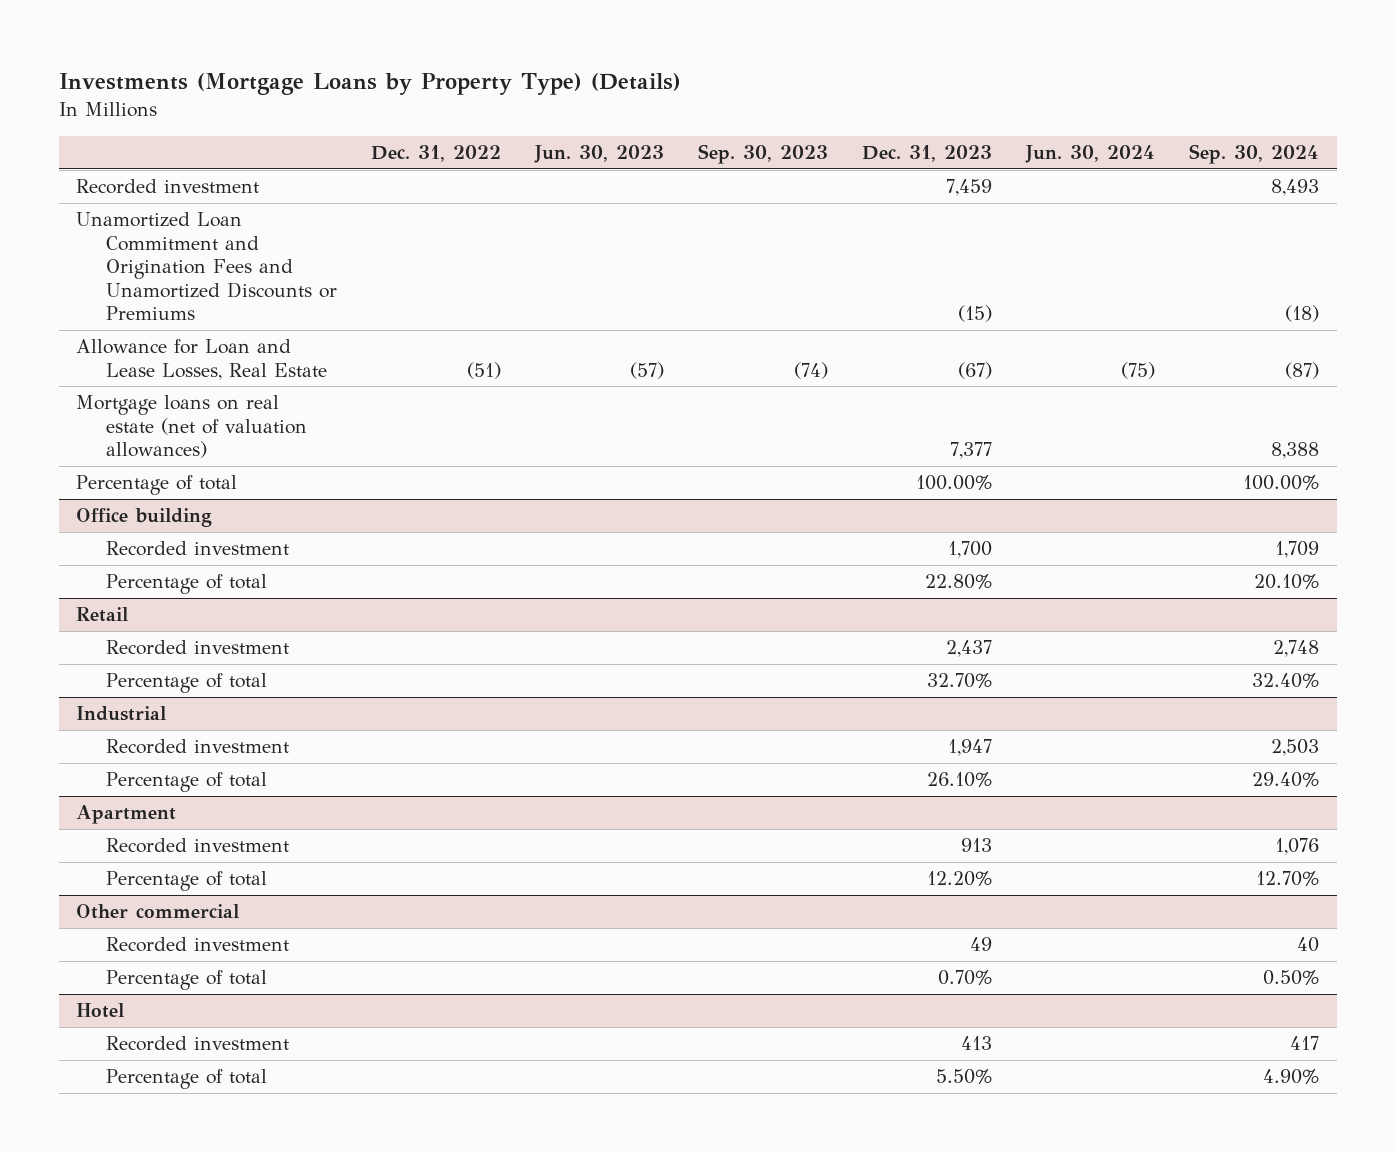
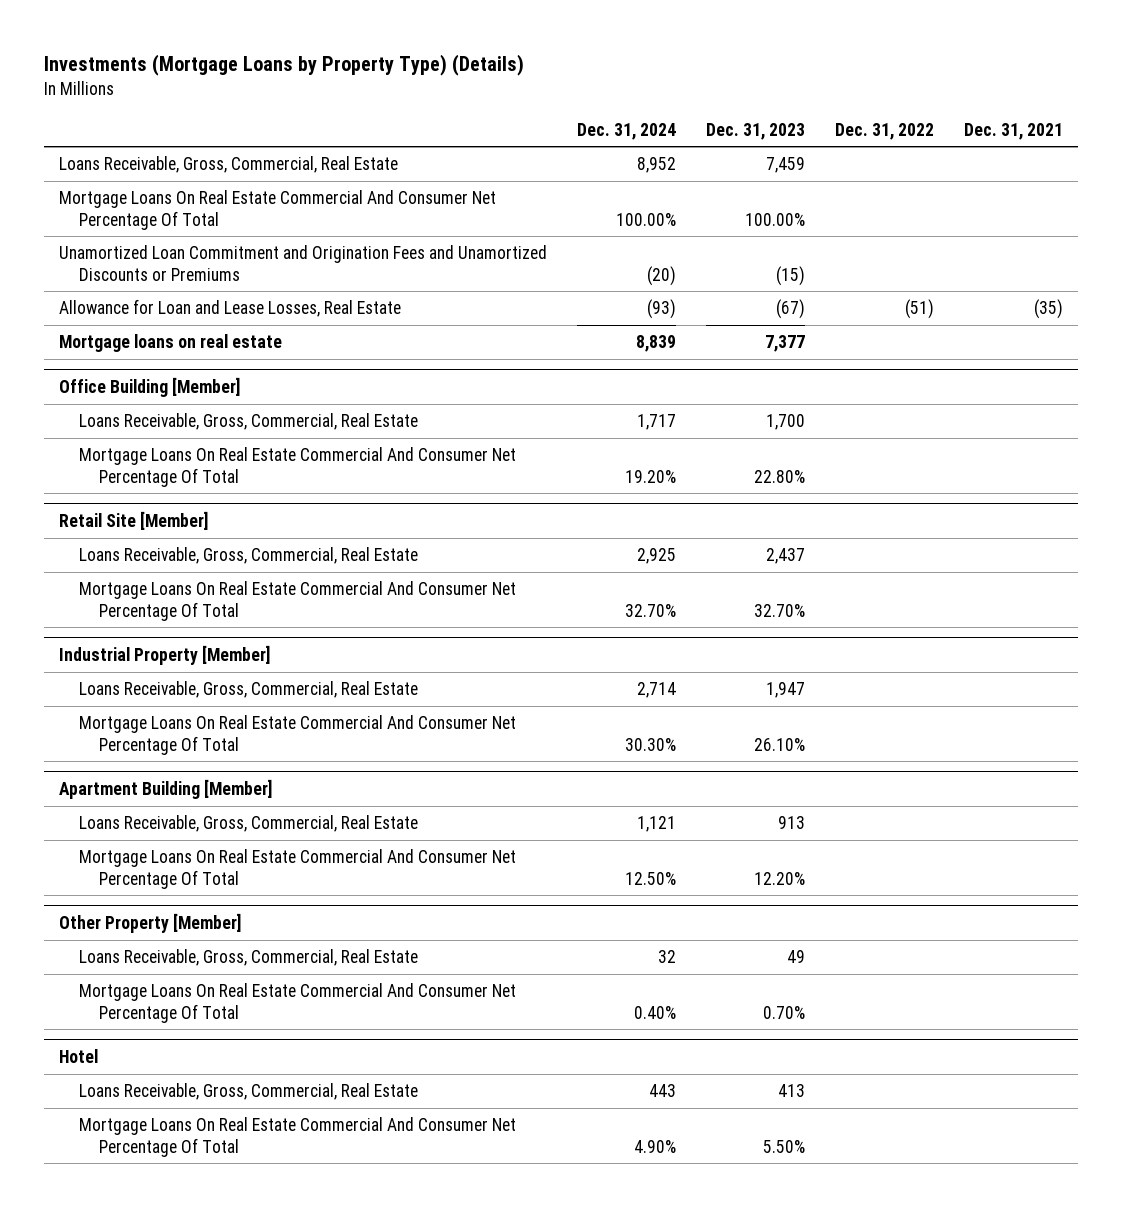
- | Dec. 31, 2022 | Jun. 30, 2023 | Sep. 30, 2023 | Dec. 31, 2023 | Jun. 30, 2024 | Sep. 30, 2024
+ | Dec. 31, 2024 | Dec. 31, 2023 | Dec. 31, 2022 | Dec. 31, 2021
- Recorded investment | | | | 7,459 | | 8,493
+ Loans Receivable, Gross, Commercial, Real Estate | 8,952 | 7,459 | |
+ Mortgage Loans On Real Estate Commercial And Consumer Net Percentage Of Total | 100.00% | 100.00% | |
- Mortgage loans on real estate (net of valuation allowances) | | | | 7,377 | | 8,388
- Percentage of total | | | | 100.00% | | 100.00%
- Office building
- Recorded investment | | | | 1,700 | | 1,709
- Percentage of total | | | | 22.80% | | 20.10%
- Retail
- Recorded investment | | | | 2,437 | | 2,748
- Percentage of total | | | | 32.70% | | 32.40%
- Industrial
- Recorded investment | | | | 1,947 | | 2,503
- Percentage of total | | | | 26.10% | | 29.40%
- Apartment
- Recorded investment | | | | 913 | | 1,076
- Percentage of total | | | | 12.20% | | 12.70%
- Other commercial
- Recorded investment | | | | 49 | | 40
- Percentage of total | | | | 0.70% | | 0.50%
+ Mortgage loans on real estate | 8,839 | 7,377 | |
+ Office Building [Member]
+ Loans Receivable, Gross, Commercial, Real Estate | 1,717 | 1,700 | |
+ Mortgage Loans On Real Estate Commercial And Consumer Net Percentage Of Total | 19.20% | 22.80% | |
+ Retail Site [Member]
+ Loans Receivable, Gross, Commercial, Real Estate | 2,925 | 2,437 | |
+ Mortgage Loans On Real Estate Commercial And Consumer Net Percentage Of Total | 32.70% | 32.70% | |
+ Industrial Property [Member]
+ Loans Receivable, Gross, Commercial, Real Estate | 2,714 | 1,947 | |
+ Mortgage Loans On Real Estate Commercial And Consumer Net Percentage Of Total | 30.30% | 26.10% | |
+ Apartment Building [Member]
+ Loans Receivable, Gross, Commercial, Real Estate | 1,121 | 913 | |
+ Mortgage Loans On Real Estate Commercial And Consumer Net Percentage Of Total | 12.50% | 12.20% | |
+ Other Property [Member]
+ Loans Receivable, Gross, Commercial, Real Estate | 32 | 49 | |
+ Mortgage Loans On Real Estate Commercial And Consumer Net Percentage Of Total | 0.40% | 0.70% | |
@ Hotel
- Recorded investment | | | | 413 | | 417
- Percentage of total | | | | 5.50% | | 4.90%
+ Loans Receivable, Gross, Commercial, Real Estate | 443 | 413 | |
+ Mortgage Loans On Real Estate Commercial And Consumer Net Percentage Of Total | 4.90% | 5.50% | |

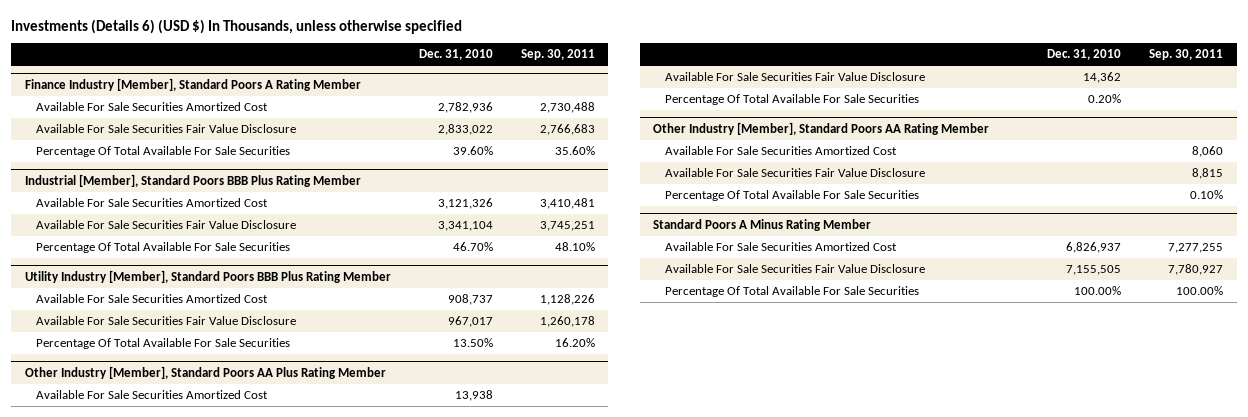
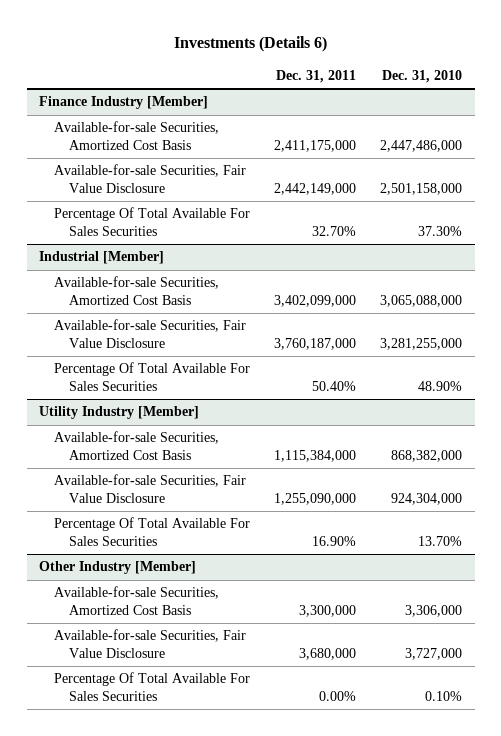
- Investments (Details 6) (USD $) In Thousands, unless otherwise specified
+ Investments (Details 6)
- | Dec. 31, 2010 | Sep. 30, 2011
+ | Dec. 31, 2011 | Dec. 31, 2010
- Finance Industry [Member], Standard Poors A Rating Member
- Available For Sale Securities Amortized Cost | 2,782,936 | 2,730,488
- Available For Sale Securities Fair Value Disclosure | 2,833,022 | 2,766,683
- Percentage Of Total Available For Sale Securities | 39.60% | 35.60%
- Industrial [Member], Standard Poors BBB Plus Rating Member
- Available For Sale Securities Amortized Cost | 3,121,326 | 3,410,481
- Available For Sale Securities Fair Value Disclosure | 3,341,104 | 3,745,251
- Percentage Of Total Available For Sale Securities | 46.70% | 48.10%
- Utility Industry [Member], Standard Poors BBB Plus Rating Member
- Available For Sale Securities Amortized Cost | 908,737 | 1,128,226
- Available For Sale Securities Fair Value Disclosure | 967,017 | 1,260,178
- Percentage Of Total Available For Sale Securities | 13.50% | 16.20%
- Other Industry [Member], Standard Poors AA Plus Rating Member
- Available For Sale Securities Amortized Cost | 13,938 |
- Available For Sale Securities Fair Value Disclosure | 14,362 |
- Percentage Of Total Available For Sale Securities | 0.20% |
- Other Industry [Member], Standard Poors AA Rating Member
- Available For Sale Securities Amortized Cost | | 8,060
- Available For Sale Securities Fair Value Disclosure | | 8,815
- Percentage Of Total Available For Sale Securities | | 0.10%
- Standard Poors A Minus Rating Member
- Available For Sale Securities Amortized Cost | 6,826,937 | 7,277,255
- Available For Sale Securities Fair Value Disclosure | 7,155,505 | 7,780,927
- Percentage Of Total Available For Sale Securities | 100.00% | 100.00%
+ Finance Industry [Member]
+ Available-for-sale Securities, Amortized Cost Basis | 2,411,175,000 | 2,447,486,000
+ Available-for-sale Securities, Fair Value Disclosure | 2,442,149,000 | 2,501,158,000
+ Percentage Of Total Available For Sales Securities | 32.70% | 37.30%
+ Industrial [Member]
+ Available-for-sale Securities, Amortized Cost Basis | 3,402,099,000 | 3,065,088,000
+ Available-for-sale Securities, Fair Value Disclosure | 3,760,187,000 | 3,281,255,000
+ Percentage Of Total Available For Sales Securities | 50.40% | 48.90%
+ Utility Industry [Member]
+ Available-for-sale Securities, Amortized Cost Basis | 1,115,384,000 | 868,382,000
+ Available-for-sale Securities, Fair Value Disclosure | 1,255,090,000 | 924,304,000
+ Percentage Of Total Available For Sales Securities | 16.90% | 13.70%
+ Other Industry [Member]
+ Available-for-sale Securities, Amortized Cost Basis | 3,300,000 | 3,306,000
+ Available-for-sale Securities, Fair Value Disclosure | 3,680,000 | 3,727,000
+ Percentage Of Total Available For Sales Securities | 0.00% | 0.10%

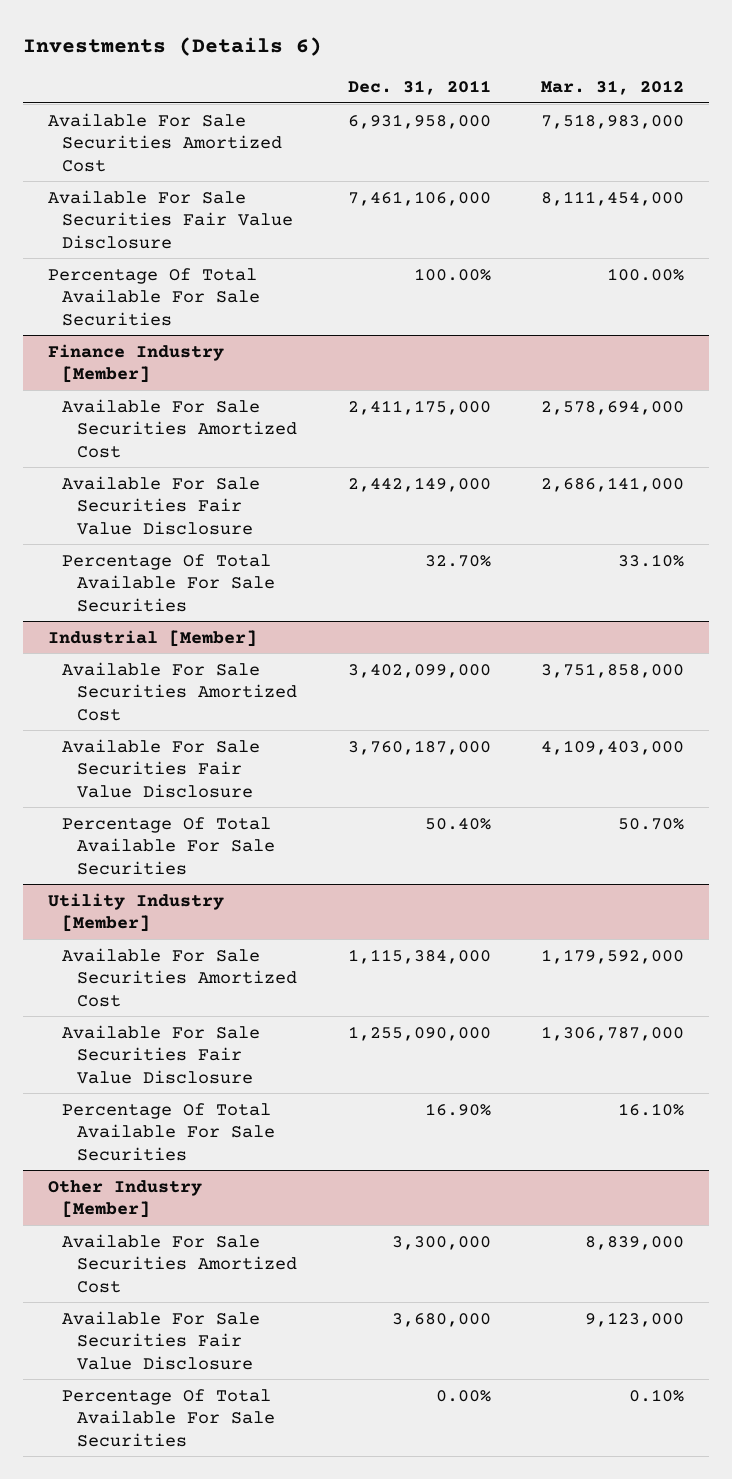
- | Dec. 31, 2011 | Dec. 31, 2010
+ | Dec. 31, 2011 | Mar. 31, 2012
+ Available For Sale Securities Amortized Cost | 6,931,958,000 | 7,518,983,000
+ Available For Sale Securities Fair Value Disclosure | 7,461,106,000 | 8,111,454,000
+ Percentage Of Total Available For Sale Securities | 100.00% | 100.00%
@ Finance Industry [Member]
- Available-for-sale Securities, Amortized Cost Basis | 2,411,175,000 | 2,447,486,000
- Available-for-sale Securities, Fair Value Disclosure | 2,442,149,000 | 2,501,158,000
- Percentage Of Total Available For Sales Securities | 32.70% | 37.30%
+ Available For Sale Securities Amortized Cost | 2,411,175,000 | 2,578,694,000
+ Available For Sale Securities Fair Value Disclosure | 2,442,149,000 | 2,686,141,000
+ Percentage Of Total Available For Sale Securities | 32.70% | 33.10%
@ Industrial [Member]
- Available-for-sale Securities, Amortized Cost Basis | 3,402,099,000 | 3,065,088,000
- Available-for-sale Securities, Fair Value Disclosure | 3,760,187,000 | 3,281,255,000
- Percentage Of Total Available For Sales Securities | 50.40% | 48.90%
+ Available For Sale Securities Amortized Cost | 3,402,099,000 | 3,751,858,000
+ Available For Sale Securities Fair Value Disclosure | 3,760,187,000 | 4,109,403,000
+ Percentage Of Total Available For Sale Securities | 50.40% | 50.70%
@ Utility Industry [Member]
- Available-for-sale Securities, Amortized Cost Basis | 1,115,384,000 | 868,382,000
- Available-for-sale Securities, Fair Value Disclosure | 1,255,090,000 | 924,304,000
- Percentage Of Total Available For Sales Securities | 16.90% | 13.70%
+ Available For Sale Securities Amortized Cost | 1,115,384,000 | 1,179,592,000
+ Available For Sale Securities Fair Value Disclosure | 1,255,090,000 | 1,306,787,000
+ Percentage Of Total Available For Sale Securities | 16.90% | 16.10%
@ Other Industry [Member]
- Available-for-sale Securities, Amortized Cost Basis | 3,300,000 | 3,306,000
- Available-for-sale Securities, Fair Value Disclosure | 3,680,000 | 3,727,000
- Percentage Of Total Available For Sales Securities | 0.00% | 0.10%
+ Available For Sale Securities Amortized Cost | 3,300,000 | 8,839,000
+ Available For Sale Securities Fair Value Disclosure | 3,680,000 | 9,123,000
+ Percentage Of Total Available For Sale Securities | 0.00% | 0.10%

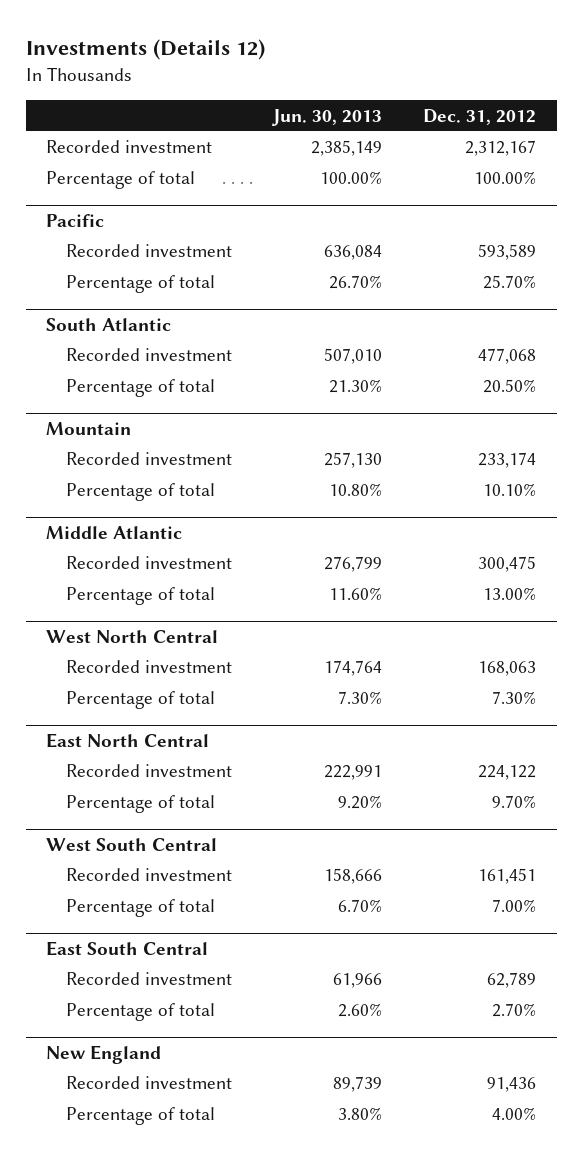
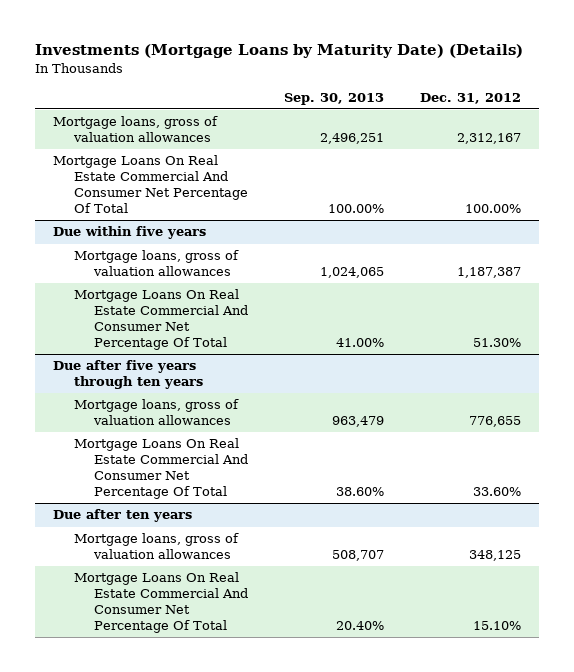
- Investments (Details 12)
+ Investments (Mortgage Loans by Maturity Date) (Details)
- | Jun. 30, 2013 | Dec. 31, 2012
+ | Sep. 30, 2013 | Dec. 31, 2012
- Recorded investment | 2,385,149 | 2,312,167
- Percentage of total | 100.00% | 100.00%
- Pacific
- Recorded investment | 636,084 | 593,589
- Percentage of total | 26.70% | 25.70%
- South Atlantic
- Recorded investment | 507,010 | 477,068
- Percentage of total | 21.30% | 20.50%
- Mountain
- Recorded investment | 257,130 | 233,174
- Percentage of total | 10.80% | 10.10%
- Middle Atlantic
- Recorded investment | 276,799 | 300,475
- Percentage of total | 11.60% | 13.00%
- West North Central
- Recorded investment | 174,764 | 168,063
- Percentage of total | 7.30% | 7.30%
- East North Central
- Recorded investment | 222,991 | 224,122
- Percentage of total | 9.20% | 9.70%
- West South Central
- Recorded investment | 158,666 | 161,451
- Percentage of total | 6.70% | 7.00%
- East South Central
- Recorded investment | 61,966 | 62,789
- Percentage of total | 2.60% | 2.70%
- New England
- Recorded investment | 89,739 | 91,436
- Percentage of total | 3.80% | 4.00%
+ Mortgage loans, gross of valuation allowances | 2,496,251 | 2,312,167
+ Mortgage Loans On Real Estate Commercial And Consumer Net Percentage Of Total | 100.00% | 100.00%
+ Due within five years
+ Mortgage loans, gross of valuation allowances | 1,024,065 | 1,187,387
+ Mortgage Loans On Real Estate Commercial And Consumer Net Percentage Of Total | 41.00% | 51.30%
+ Due after five years through ten years
+ Mortgage loans, gross of valuation allowances | 963,479 | 776,655
+ Mortgage Loans On Real Estate Commercial And Consumer Net Percentage Of Total | 38.60% | 33.60%
+ Due after ten years
+ Mortgage loans, gross of valuation allowances | 508,707 | 348,125
+ Mortgage Loans On Real Estate Commercial And Consumer Net Percentage Of Total | 20.40% | 15.10%

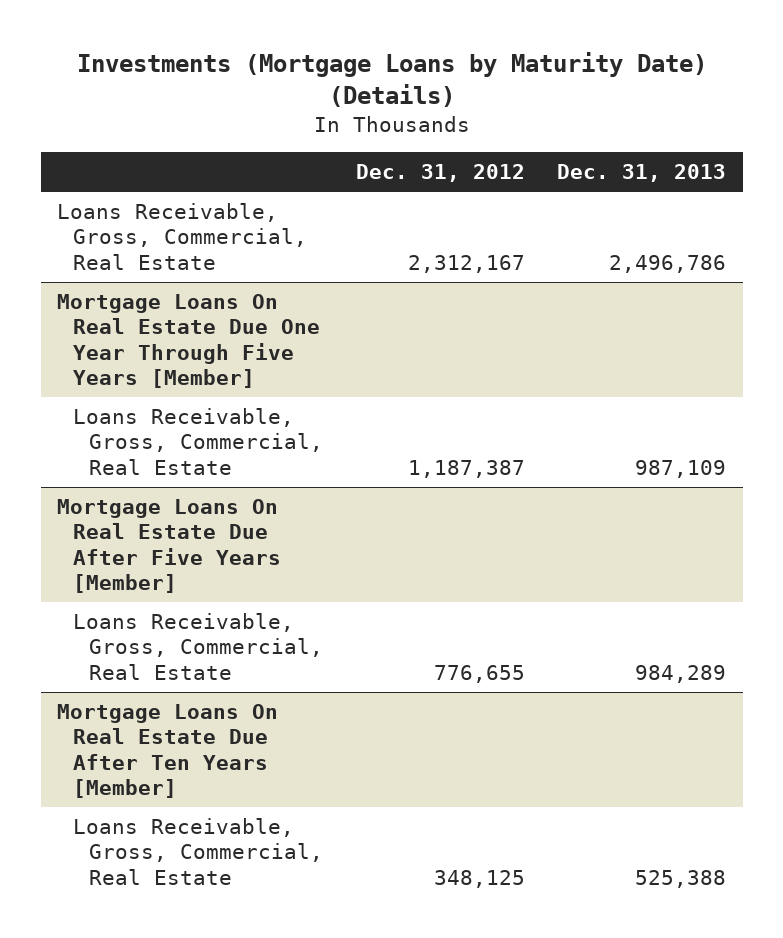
- | Sep. 30, 2013 | Dec. 31, 2012
+ | Dec. 31, 2012 | Dec. 31, 2013
- Mortgage loans, gross of valuation allowances | 2,496,251 | 2,312,167
- Mortgage Loans On Real Estate Commercial And Consumer Net Percentage Of Total | 100.00% | 100.00%
- Due within five years
- Mortgage loans, gross of valuation allowances | 1,024,065 | 1,187,387
- Mortgage Loans On Real Estate Commercial And Consumer Net Percentage Of Total | 41.00% | 51.30%
- Due after five years through ten years
- Mortgage loans, gross of valuation allowances | 963,479 | 776,655
- Mortgage Loans On Real Estate Commercial And Consumer Net Percentage Of Total | 38.60% | 33.60%
- Due after ten years
- Mortgage loans, gross of valuation allowances | 508,707 | 348,125
- Mortgage Loans On Real Estate Commercial And Consumer Net Percentage Of Total | 20.40% | 15.10%
+ Loans Receivable, Gross, Commercial, Real Estate | 2,312,167 | 2,496,786
+ Mortgage Loans On Real Estate Due One Year Through Five Years [Member]
+ Loans Receivable, Gross, Commercial, Real Estate | 1,187,387 | 987,109
+ Mortgage Loans On Real Estate Due After Five Years [Member]
+ Loans Receivable, Gross, Commercial, Real Estate | 776,655 | 984,289
+ Mortgage Loans On Real Estate Due After Ten Years [Member]
+ Loans Receivable, Gross, Commercial, Real Estate | 348,125 | 525,388

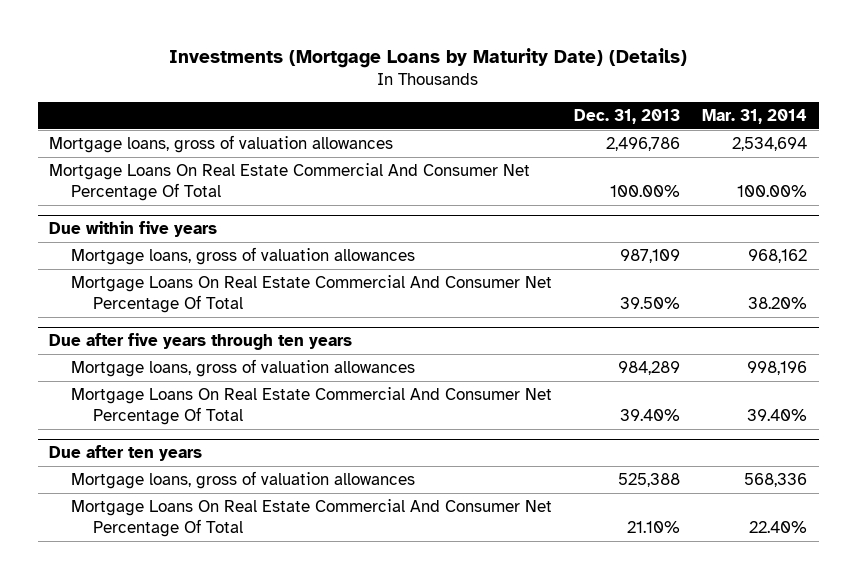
- | Dec. 31, 2012 | Dec. 31, 2013
+ | Dec. 31, 2013 | Mar. 31, 2014
- Loans Receivable, Gross, Commercial, Real Estate | 2,312,167 | 2,496,786
- Mortgage Loans On Real Estate Due One Year Through Five Years [Member]
- Loans Receivable, Gross, Commercial, Real Estate | 1,187,387 | 987,109
- Mortgage Loans On Real Estate Due After Five Years [Member]
- Loans Receivable, Gross, Commercial, Real Estate | 776,655 | 984,289
- Mortgage Loans On Real Estate Due After Ten Years [Member]
- Loans Receivable, Gross, Commercial, Real Estate | 348,125 | 525,388
+ Mortgage loans, gross of valuation allowances | 2,496,786 | 2,534,694
+ Mortgage Loans On Real Estate Commercial And Consumer Net Percentage Of Total | 100.00% | 100.00%
+ Due within five years
+ Mortgage loans, gross of valuation allowances | 987,109 | 968,162
+ Mortgage Loans On Real Estate Commercial And Consumer Net Percentage Of Total | 39.50% | 38.20%
+ Due after five years through ten years
+ Mortgage loans, gross of valuation allowances | 984,289 | 998,196
+ Mortgage Loans On Real Estate Commercial And Consumer Net Percentage Of Total | 39.40% | 39.40%
+ Due after ten years
+ Mortgage loans, gross of valuation allowances | 525,388 | 568,336
+ Mortgage Loans On Real Estate Commercial And Consumer Net Percentage Of Total | 21.10% | 22.40%

